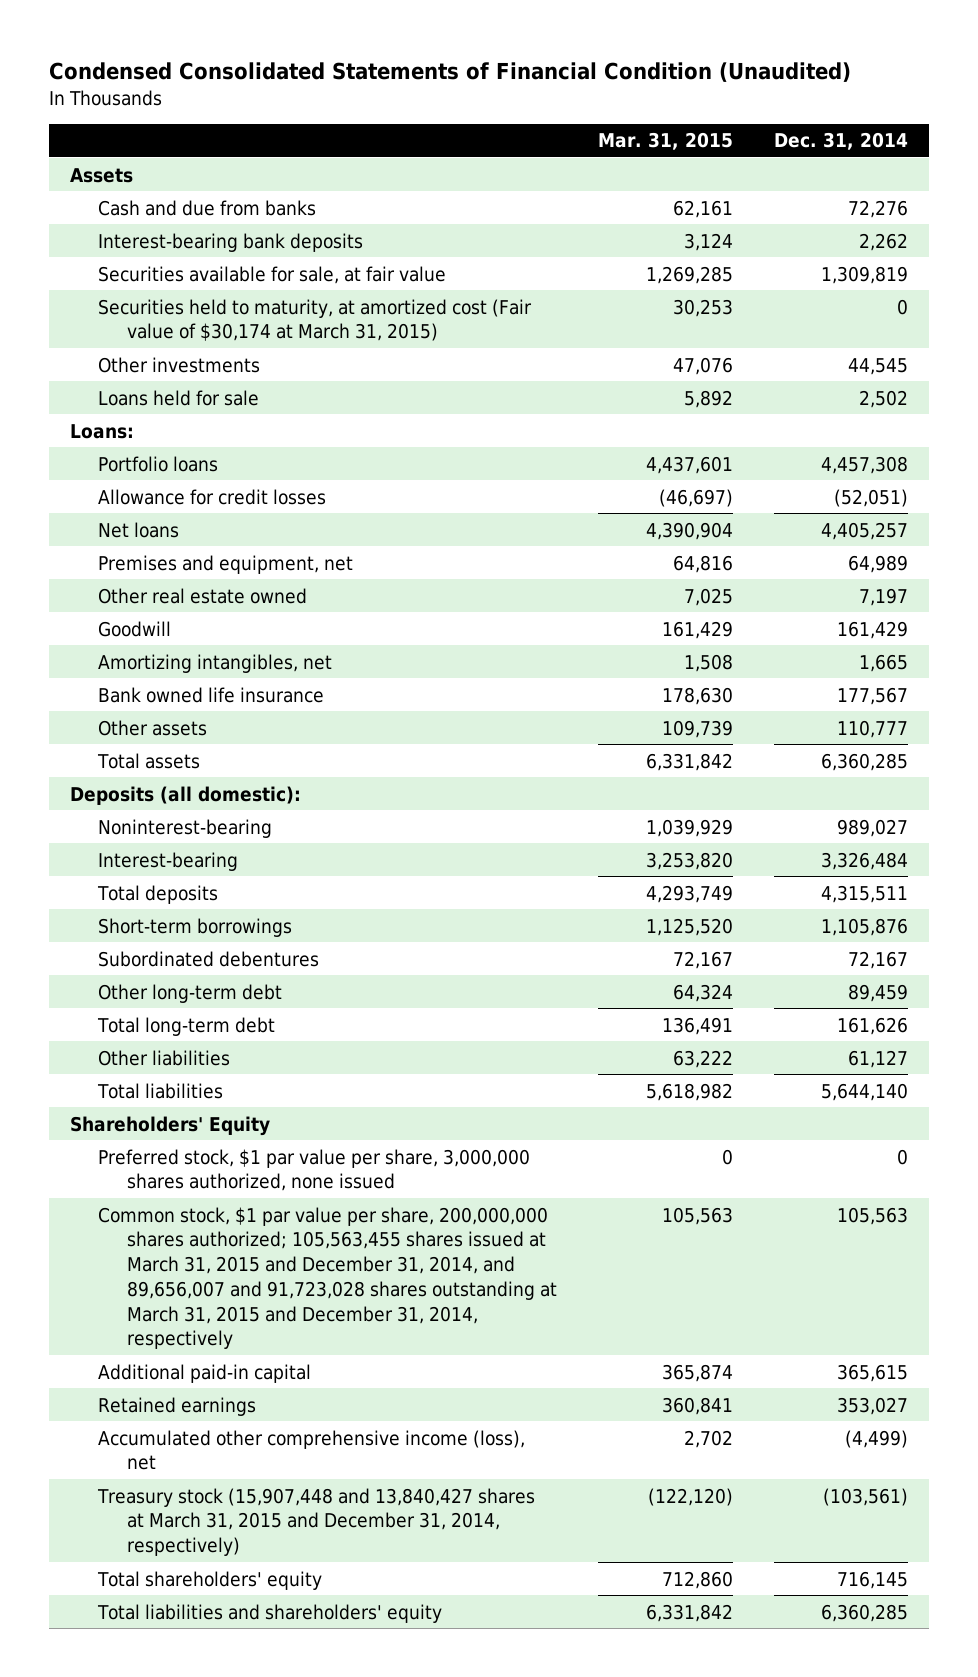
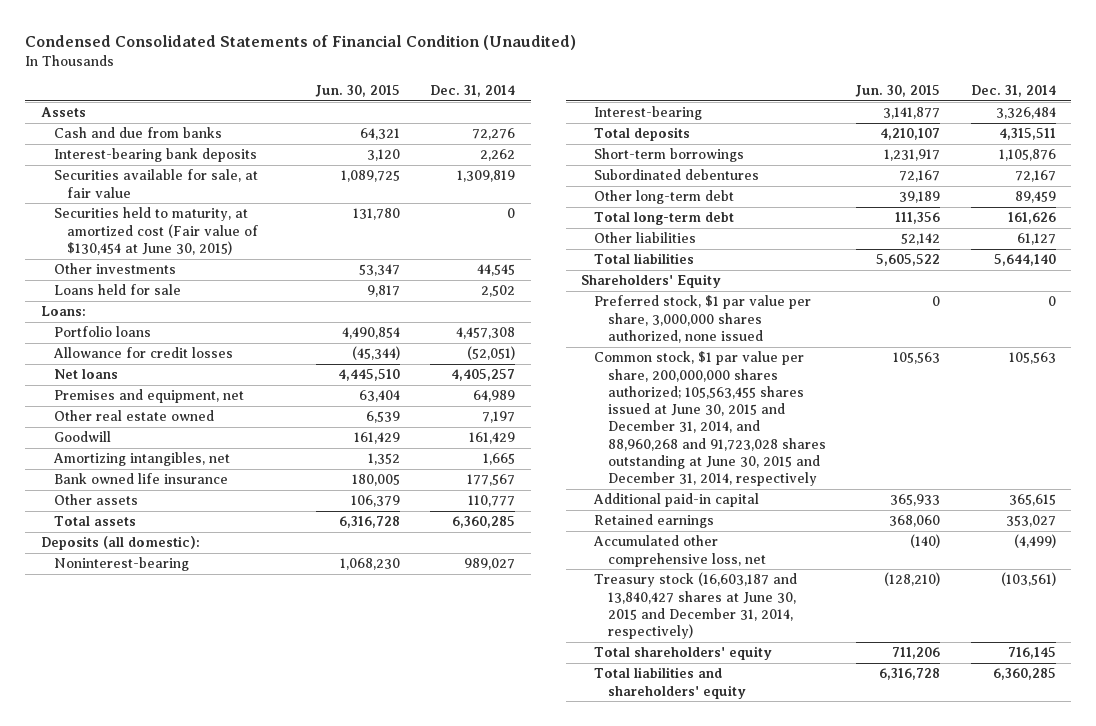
- | Mar. 31, 2015 | Dec. 31, 2014
+ | Jun. 30, 2015 | Dec. 31, 2014
- Securities held to maturity, at amortized cost (Fair value of $30,174 at March 31, 2015) | 30,253 | 0
+ Securities held to maturity, at amortized cost (Fair value of $130,454 at June 30, 2015) | 131,780 | 0
- Common stock, $1 par value per share, 200,000,000 shares authorized; 105,563,455 shares issued at March 31, 2015 and December 31, 2014, and 89,656,007 and 91,723,028 shares outstanding at March 31, 2015 and December 31, 2014, respectively | 105,563 | 105,563
+ Common stock, $1 par value per share, 200,000,000 shares authorized; 105,563,455 shares issued at June 30, 2015 and December 31, 2014, and 88,960,268 and 91,723,028 shares outstanding at June 30, 2015 and December 31, 2014, respectively | 105,563 | 105,563
- Accumulated other comprehensive income (loss), net | 2,702 | (4,499)
- Treasury stock (15,907,448 and 13,840,427 shares at March 31, 2015 and December 31, 2014, respectively) | (122,120) | (103,561)
+ Accumulated other comprehensive loss, net | (140) | (4,499)
+ Treasury stock (16,603,187 and 13,840,427 shares at June 30, 2015 and December 31, 2014, respectively) | (128,210) | (103,561)

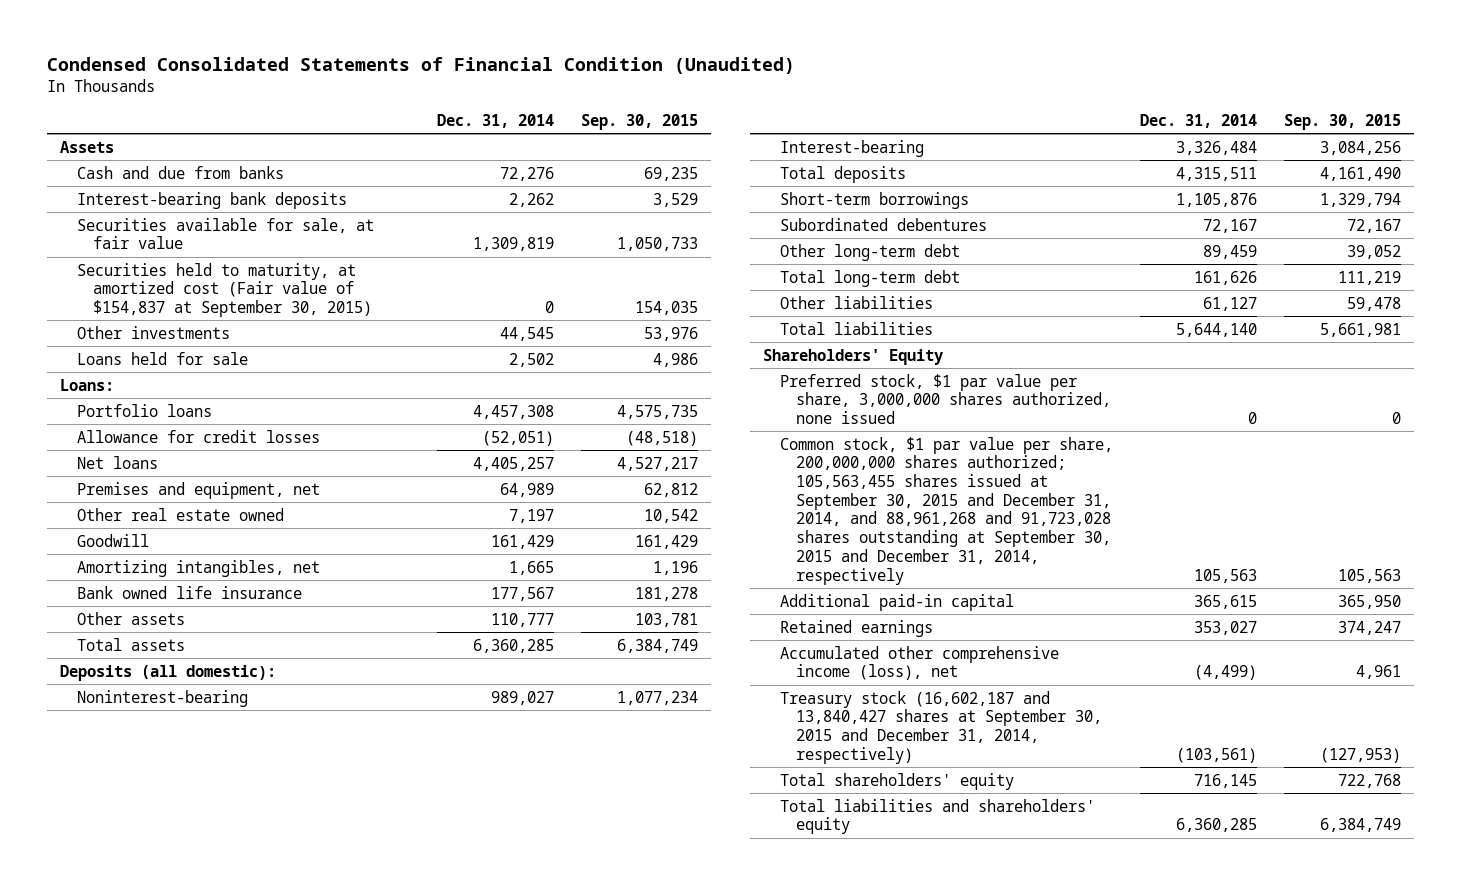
- | Jun. 30, 2015 | Dec. 31, 2014
+ | Dec. 31, 2014 | Sep. 30, 2015
- Securities held to maturity, at amortized cost (Fair value of $130,454 at June 30, 2015) | 131,780 | 0
+ Securities held to maturity, at amortized cost (Fair value of $154,837 at September 30, 2015) | 0 | 154,035
- Common stock, $1 par value per share, 200,000,000 shares authorized; 105,563,455 shares issued at June 30, 2015 and December 31, 2014, and 88,960,268 and 91,723,028 shares outstanding at June 30, 2015 and December 31, 2014, respectively | 105,563 | 105,563
+ Common stock, $1 par value per share, 200,000,000 shares authorized; 105,563,455 shares issued at September 30, 2015 and December 31, 2014, and 88,961,268 and 91,723,028 shares outstanding at September 30, 2015 and December 31, 2014, respectively | 105,563 | 105,563
- Accumulated other comprehensive loss, net | (140) | (4,499)
- Treasury stock (16,603,187 and 13,840,427 shares at June 30, 2015 and December 31, 2014, respectively) | (128,210) | (103,561)
+ Accumulated other comprehensive income (loss), net | (4,499) | 4,961
+ Treasury stock (16,602,187 and 13,840,427 shares at September 30, 2015 and December 31, 2014, respectively) | (103,561) | (127,953)

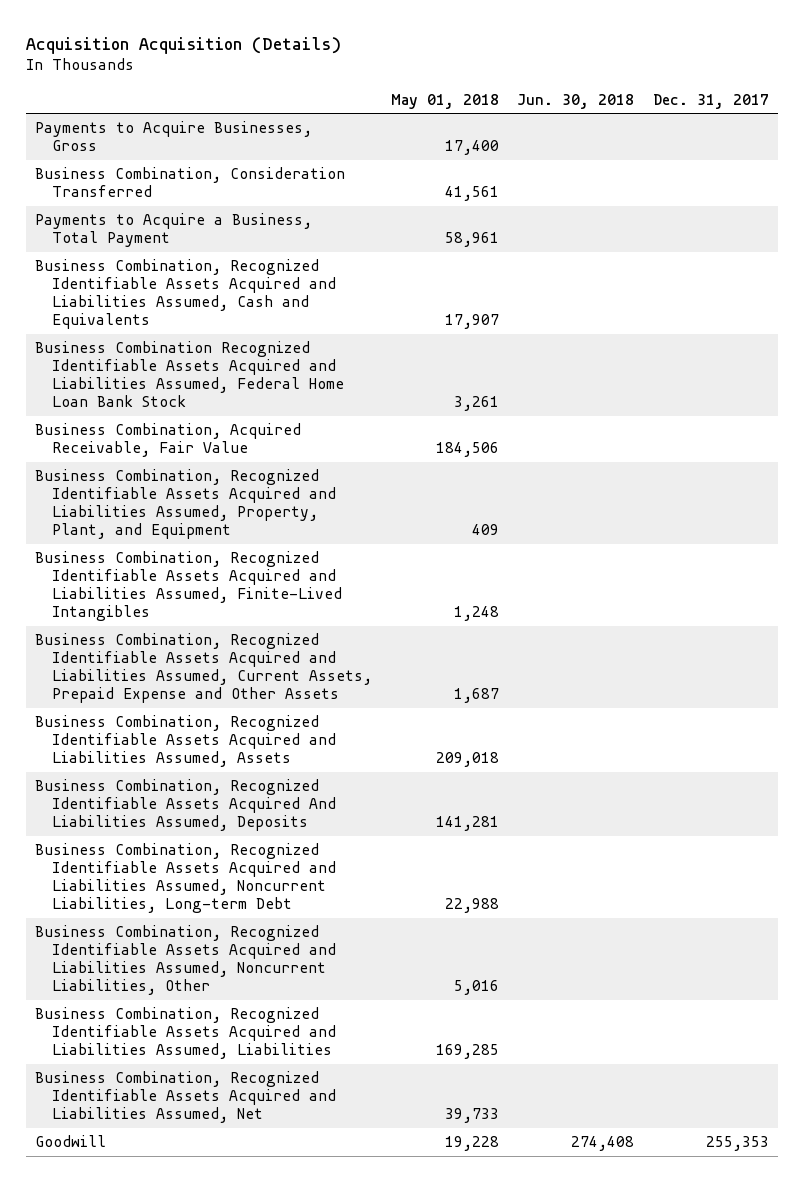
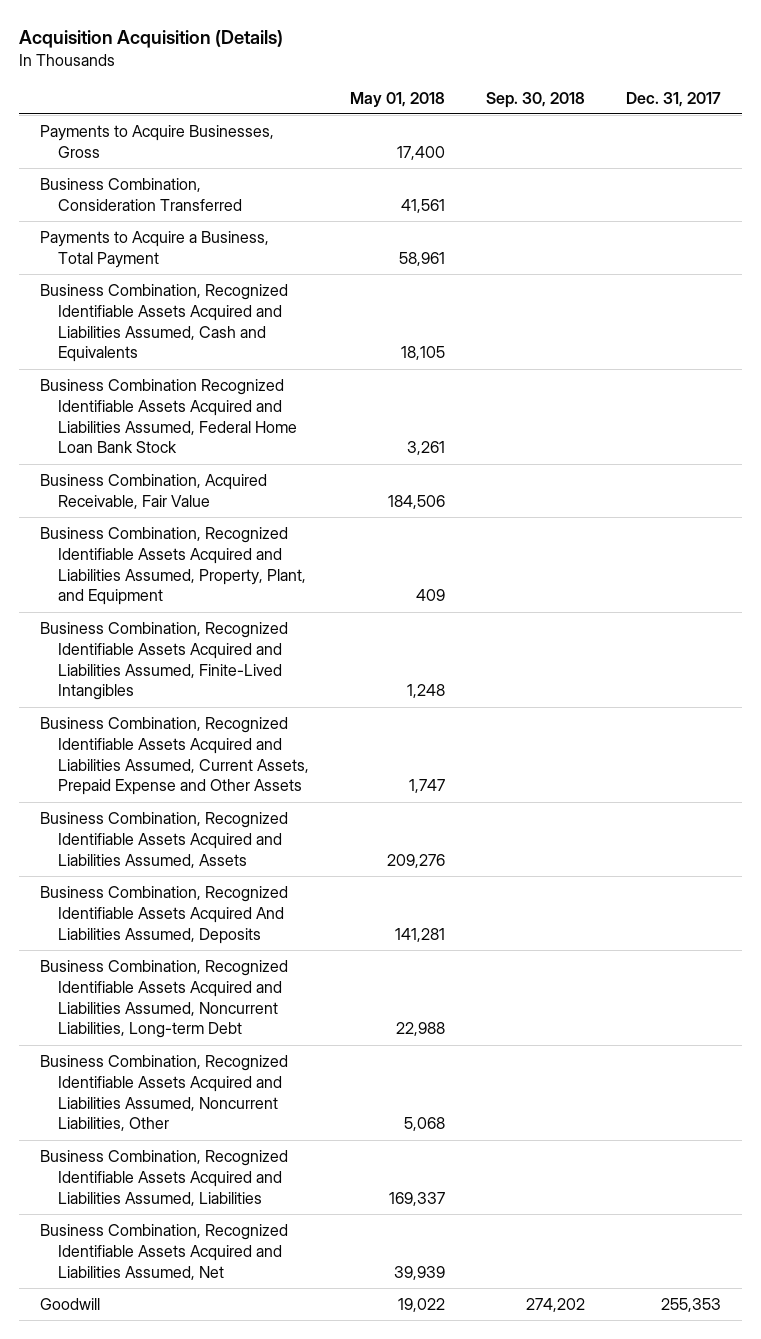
- | May 01, 2018 | Jun. 30, 2018 | Dec. 31, 2017
+ | May 01, 2018 | Sep. 30, 2018 | Dec. 31, 2017
- Business Combination, Recognized Identifiable Assets Acquired and Liabilities Assumed, Cash and Equivalents | 17,907 | |
+ Business Combination, Recognized Identifiable Assets Acquired and Liabilities Assumed, Cash and Equivalents | 18,105 | |
- Business Combination, Recognized Identifiable Assets Acquired and Liabilities Assumed, Current Assets, Prepaid Expense and Other Assets | 1,687 | |
- Business Combination, Recognized Identifiable Assets Acquired and Liabilities Assumed, Assets | 209,018 | |
+ Business Combination, Recognized Identifiable Assets Acquired and Liabilities Assumed, Current Assets, Prepaid Expense and Other Assets | 1,747 | |
+ Business Combination, Recognized Identifiable Assets Acquired and Liabilities Assumed, Assets | 209,276 | |
- Business Combination, Recognized Identifiable Assets Acquired and Liabilities Assumed, Noncurrent Liabilities, Other | 5,016 | |
- Business Combination, Recognized Identifiable Assets Acquired and Liabilities Assumed, Liabilities | 169,285 | |
- Business Combination, Recognized Identifiable Assets Acquired and Liabilities Assumed, Net | 39,733 | |
- Goodwill | 19,228 | 274,408 | 255,353
+ Business Combination, Recognized Identifiable Assets Acquired and Liabilities Assumed, Noncurrent Liabilities, Other | 5,068 | |
+ Business Combination, Recognized Identifiable Assets Acquired and Liabilities Assumed, Liabilities | 169,337 | |
+ Business Combination, Recognized Identifiable Assets Acquired and Liabilities Assumed, Net | 39,939 | |
+ Goodwill | 19,022 | 274,202 | 255,353

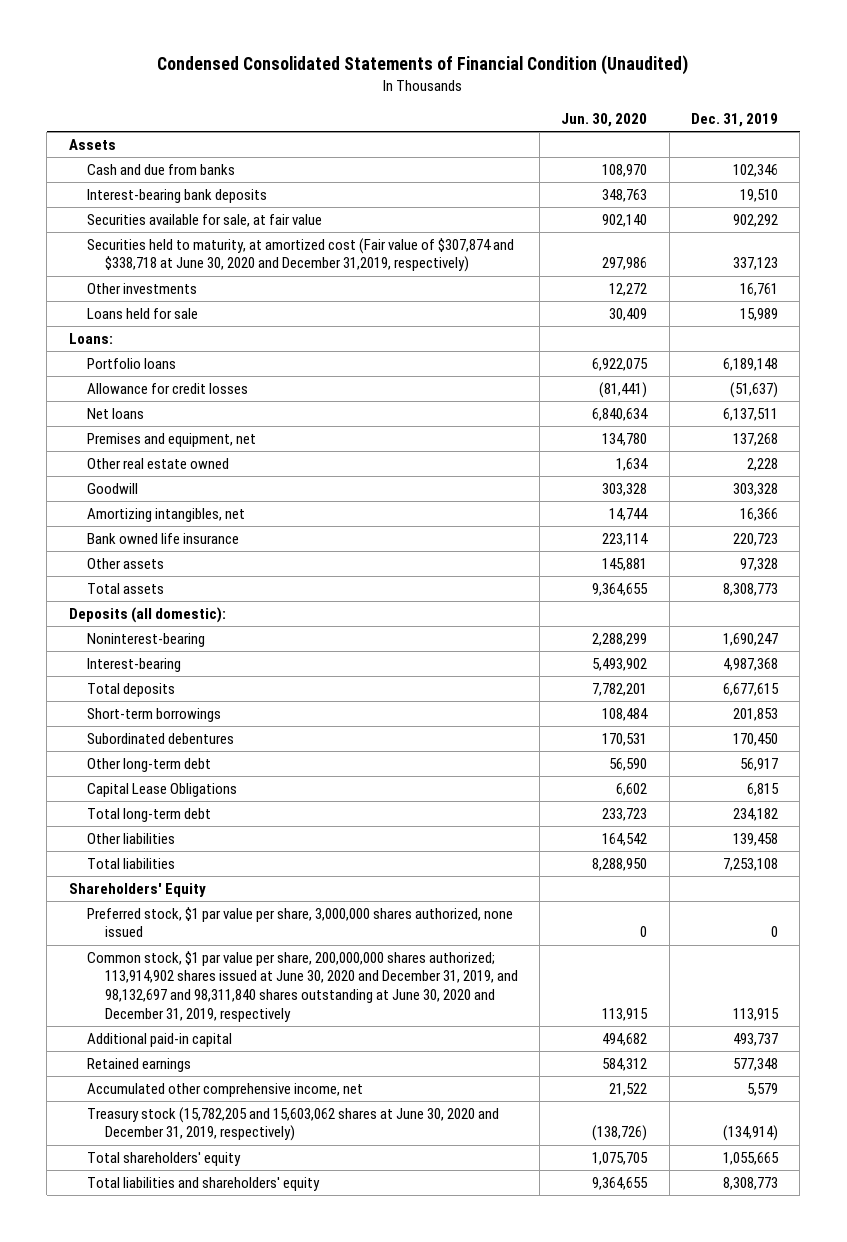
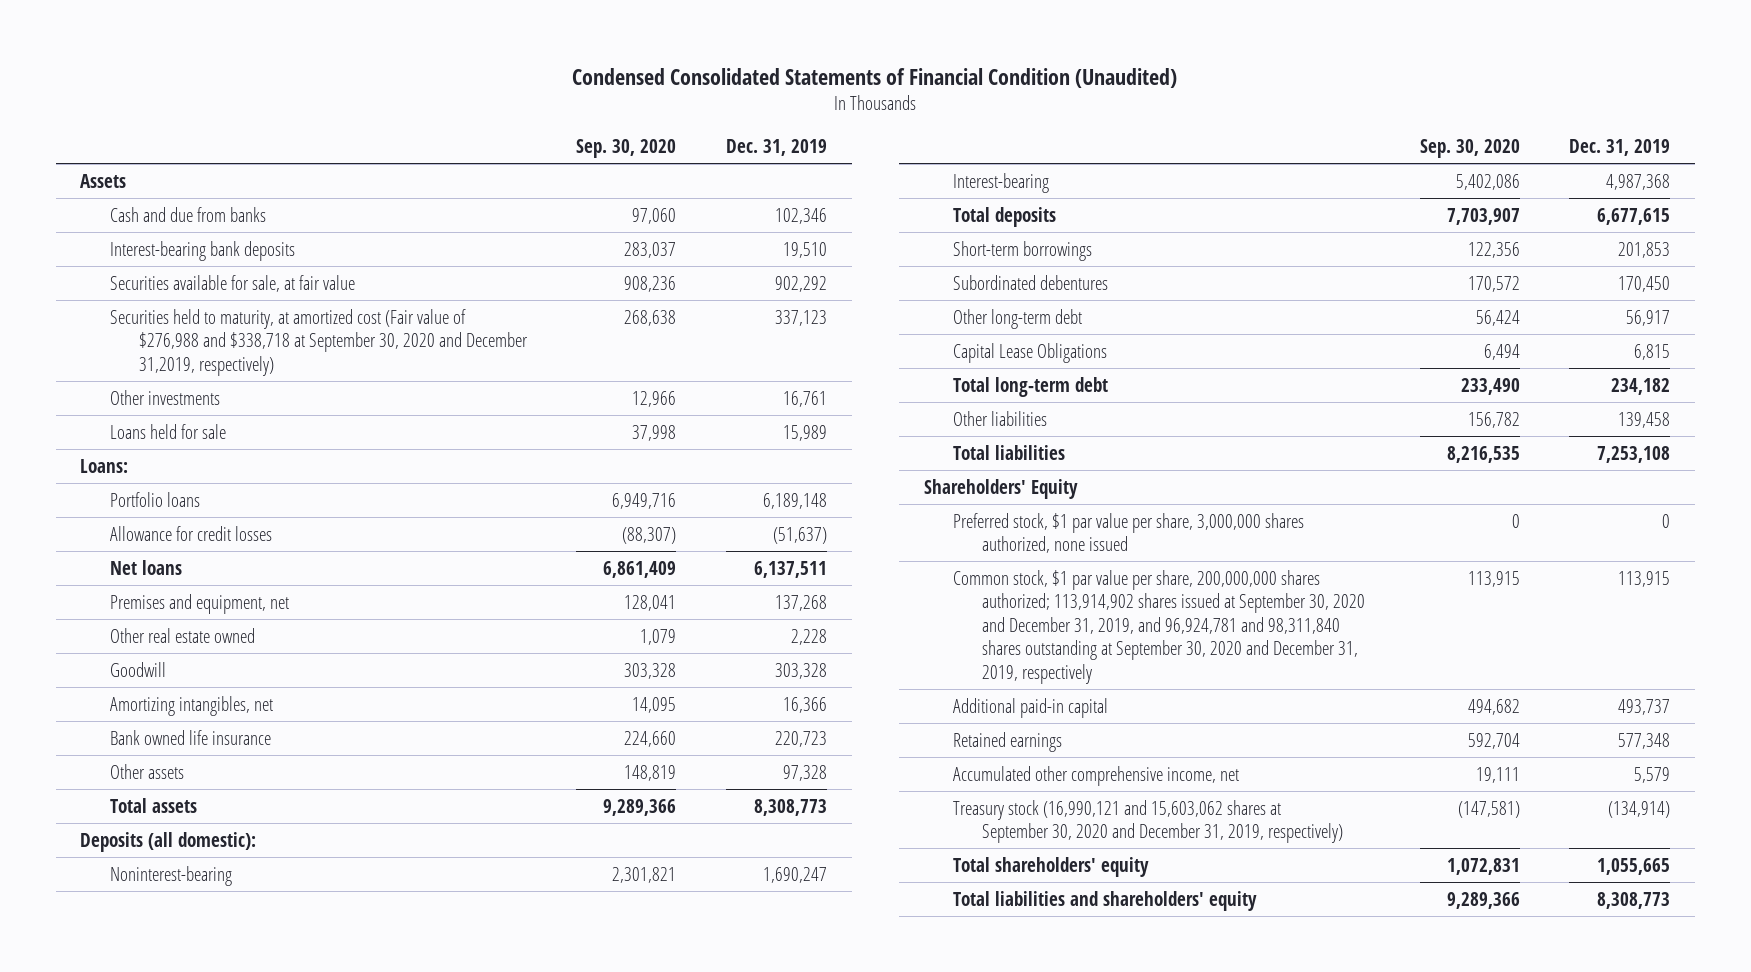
- | Jun. 30, 2020 | Dec. 31, 2019
+ | Sep. 30, 2020 | Dec. 31, 2019
- Securities held to maturity, at amortized cost (Fair value of $307,874 and $338,718 at June 30, 2020 and December 31,2019, respectively) | 297,986 | 337,123
+ Securities held to maturity, at amortized cost (Fair value of $276,988 and $338,718 at September 30, 2020 and December 31,2019, respectively) | 268,638 | 337,123
- Common stock, $1 par value per share, 200,000,000 shares authorized; 113,914,902 shares issued at June 30, 2020 and December 31, 2019, and 98,132,697 and 98,311,840 shares outstanding at June 30, 2020 and December 31, 2019, respectively | 113,915 | 113,915
+ Common stock, $1 par value per share, 200,000,000 shares authorized; 113,914,902 shares issued at September 30, 2020 and December 31, 2019, and 96,924,781 and 98,311,840 shares outstanding at September 30, 2020 and December 31, 2019, respectively | 113,915 | 113,915
- Treasury stock (15,782,205 and 15,603,062 shares at June 30, 2020 and December 31, 2019, respectively) | (138,726) | (134,914)
+ Treasury stock (16,990,121 and 15,603,062 shares at September 30, 2020 and December 31, 2019, respectively) | (147,581) | (134,914)

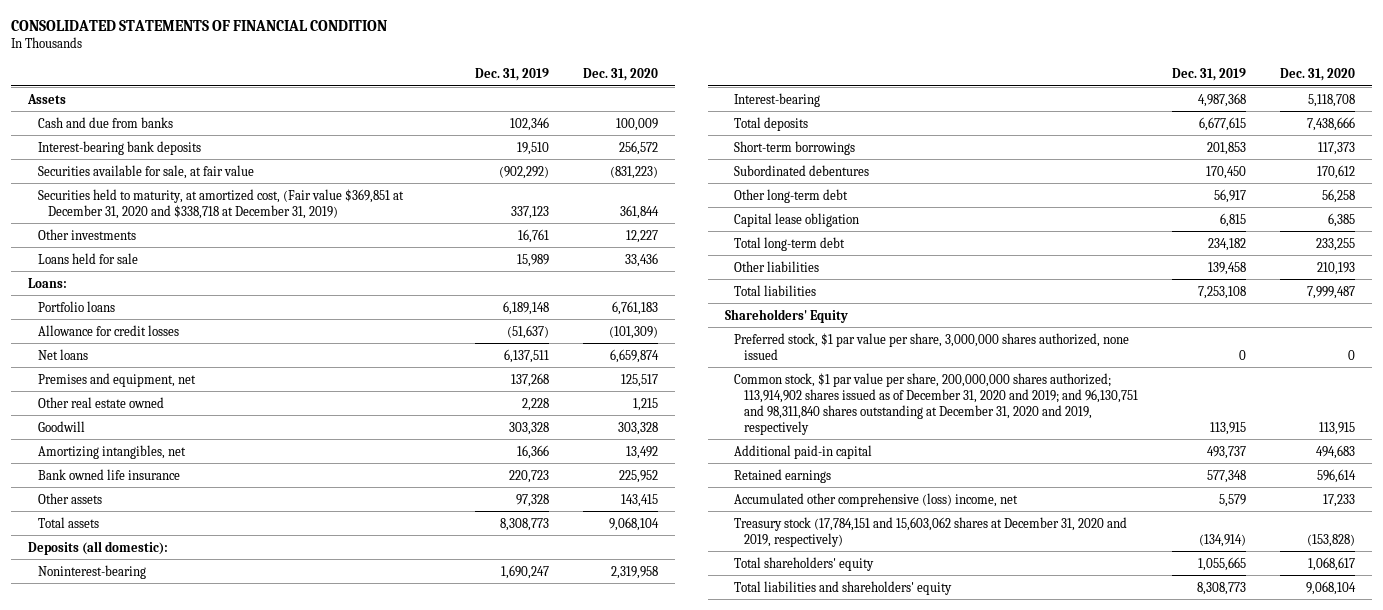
- Condensed Consolidated Statements of Financial Condition (Unaudited)
+ CONSOLIDATED STATEMENTS OF FINANCIAL CONDITION
- | Sep. 30, 2020 | Dec. 31, 2019
+ | Dec. 31, 2019 | Dec. 31, 2020
- Securities available for sale, at fair value | 908,236 | 902,292
- Securities held to maturity, at amortized cost (Fair value of $276,988 and $338,718 at September 30, 2020 and December 31,2019, respectively) | 268,638 | 337,123
+ Securities available for sale, at fair value | (902,292) | (831,223)
+ Securities held to maturity, at amortized cost, (Fair value $369,851 at December 31, 2020 and $338,718 at December 31, 2019) | 337,123 | 361,844
- Capital Lease Obligations | 6,494 | 6,815
+ Capital lease obligation | 6,815 | 6,385
- Common stock, $1 par value per share, 200,000,000 shares authorized; 113,914,902 shares issued at September 30, 2020 and December 31, 2019, and 96,924,781 and 98,311,840 shares outstanding at September 30, 2020 and December 31, 2019, respectively | 113,915 | 113,915
+ Common stock, $1 par value per share, 200,000,000 shares authorized; 113,914,902 shares issued as of December 31, 2020 and 2019; and 96,130,751 and 98,311,840 shares outstanding at December 31, 2020 and 2019, respectively | 113,915 | 113,915
- Accumulated other comprehensive income, net | 19,111 | 5,579
- Treasury stock (16,990,121 and 15,603,062 shares at September 30, 2020 and December 31, 2019, respectively) | (147,581) | (134,914)
+ Accumulated other comprehensive (loss) income, net | 5,579 | 17,233
+ Treasury stock (17,784,151 and 15,603,062 shares at December 31, 2020 and 2019, respectively) | (134,914) | (153,828)

